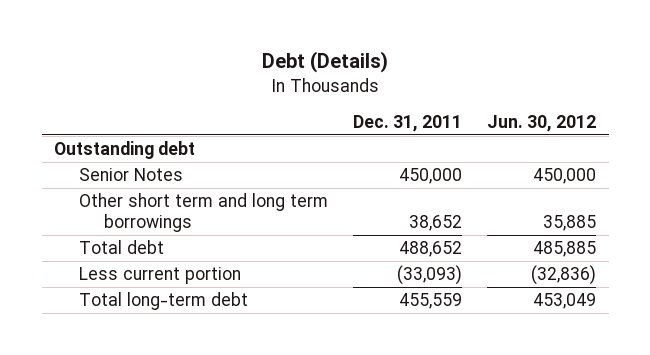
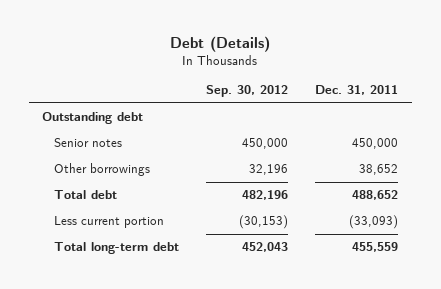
- | Dec. 31, 2011 | Jun. 30, 2012
+ | Sep. 30, 2012 | Dec. 31, 2011
- Senior Notes | 450,000 | 450,000
- Other short term and long term borrowings | 38,652 | 35,885
+ Senior notes | 450,000 | 450,000
+ Other borrowings | 32,196 | 38,652

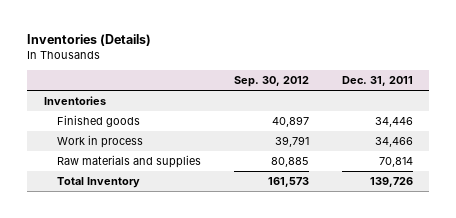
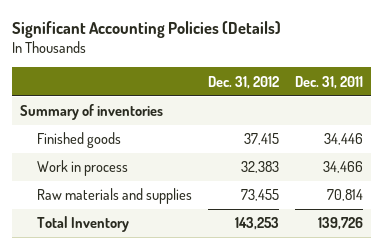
- Inventories (Details)
+ Significant Accounting Policies (Details)
- | Sep. 30, 2012 | Dec. 31, 2011
+ | Dec. 31, 2012 | Dec. 31, 2011
- Inventories
+ Summary of inventories

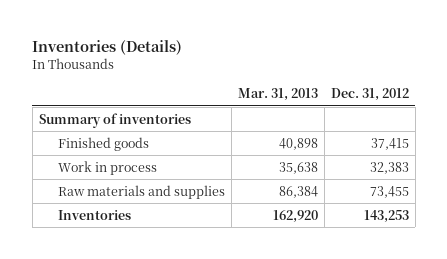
- Significant Accounting Policies (Details)
+ Inventories (Details)
- | Dec. 31, 2012 | Dec. 31, 2011
+ | Mar. 31, 2013 | Dec. 31, 2012
- Total Inventory | 143,253 | 139,726
+ Inventories | 162,920 | 143,253

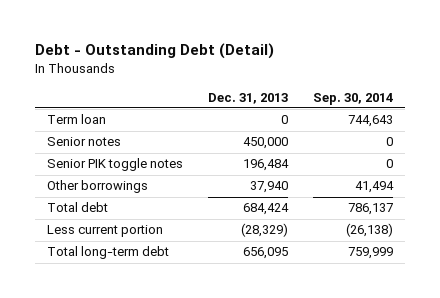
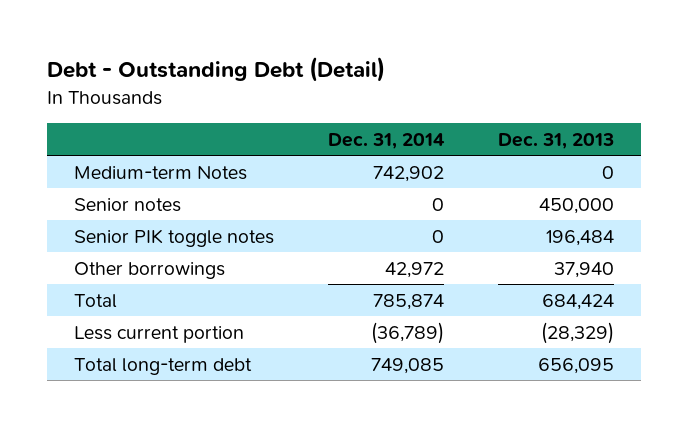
- | Dec. 31, 2013 | Sep. 30, 2014
+ | Dec. 31, 2014 | Dec. 31, 2013
- Term loan | 0 | 744,643
+ Medium-term Notes | 742,902 | 0
- Total debt | 684,424 | 786,137
+ Total | 785,874 | 684,424

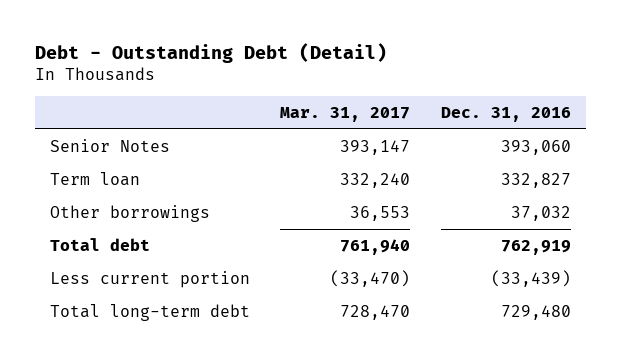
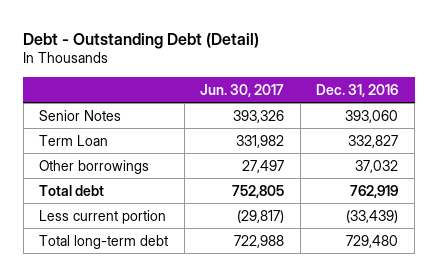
- | Mar. 31, 2017 | Dec. 31, 2016
+ | Jun. 30, 2017 | Dec. 31, 2016
- Term loan | 332,240 | 332,827
+ Term Loan | 331,982 | 332,827

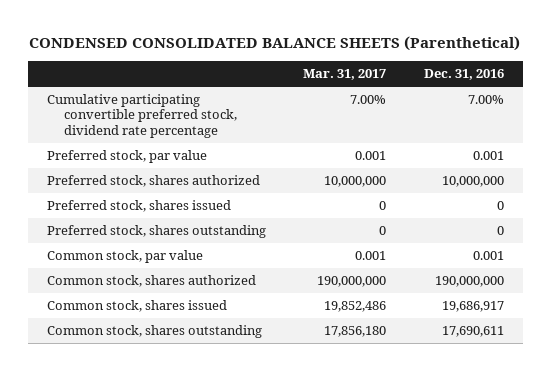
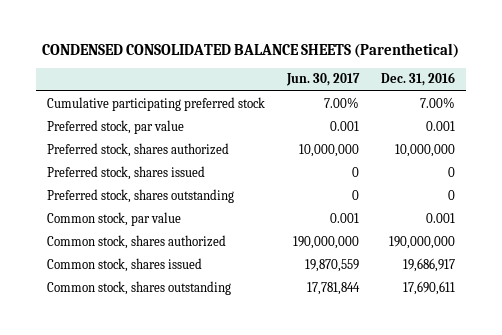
- | Mar. 31, 2017 | Dec. 31, 2016
+ | Jun. 30, 2017 | Dec. 31, 2016
- Cumulative participating convertible preferred stock, dividend rate percentage | 7.00% | 7.00%
+ Cumulative participating preferred stock | 7.00% | 7.00%

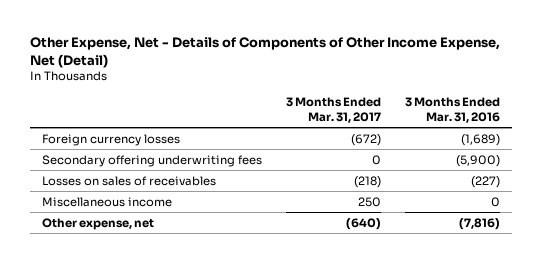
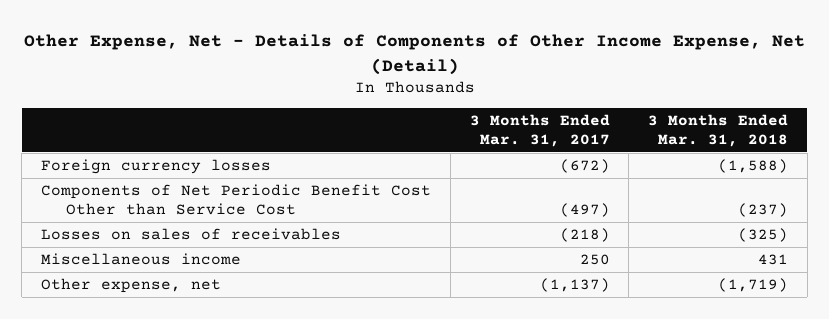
- | 3 Months Ended Mar. 31, 2017 | 3 Months Ended Mar. 31, 2016
+ | 3 Months Ended Mar. 31, 2017 | 3 Months Ended Mar. 31, 2018
- Secondary offering underwriting fees | 0 | (5,900)
+ Components of Net Periodic Benefit Cost Other than Service Cost | (497) | (237)
- Other expense, net | (640) | (7,816)
+ Other expense, net | (1,137) | (1,719)

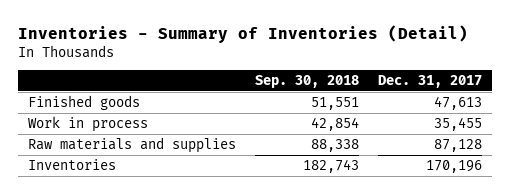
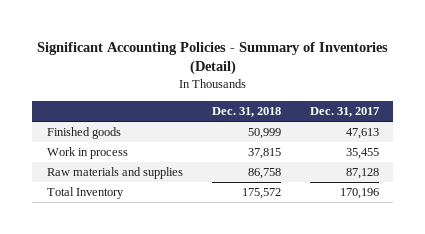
- Inventories - Summary of Inventories (Detail)
+ Significant Accounting Policies - Summary of Inventories (Detail)
- | Sep. 30, 2018 | Dec. 31, 2017
+ | Dec. 31, 2018 | Dec. 31, 2017
- Inventories | 182,743 | 170,196
+ Total Inventory | 175,572 | 170,196

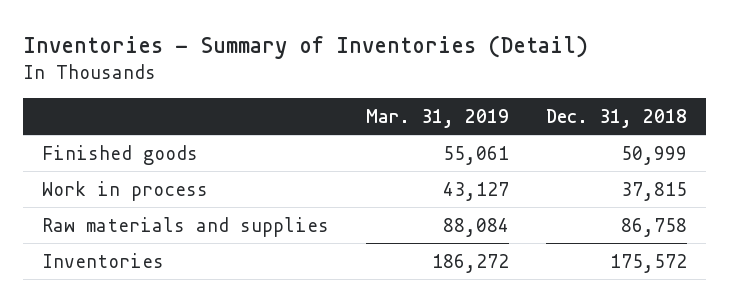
- Significant Accounting Policies - Summary of Inventories (Detail)
+ Inventories - Summary of Inventories (Detail)
- | Dec. 31, 2018 | Dec. 31, 2017
+ | Mar. 31, 2019 | Dec. 31, 2018
- Total Inventory | 175,572 | 170,196
+ Inventories | 186,272 | 175,572

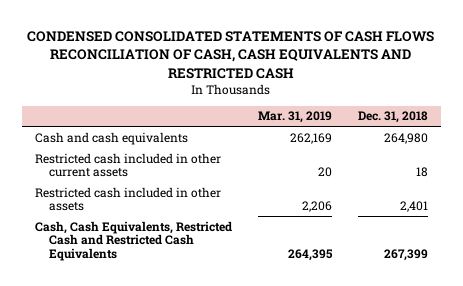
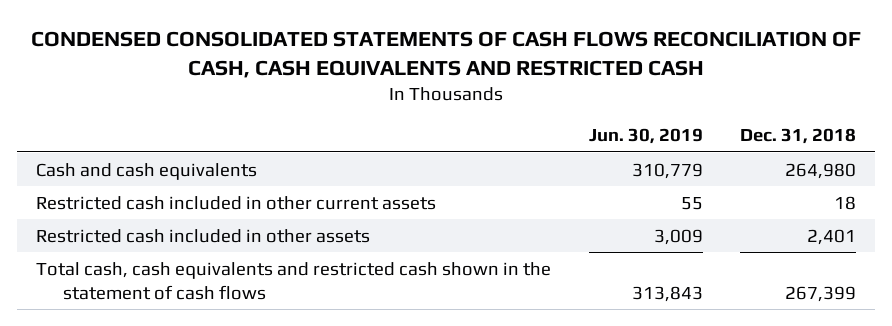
- | Mar. 31, 2019 | Dec. 31, 2018
+ | Jun. 30, 2019 | Dec. 31, 2018
- Cash, Cash Equivalents, Restricted Cash and Restricted Cash Equivalents | 264,395 | 267,399
+ Total cash, cash equivalents and restricted cash shown in the statement of cash flows | 313,843 | 267,399

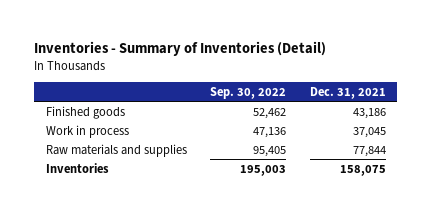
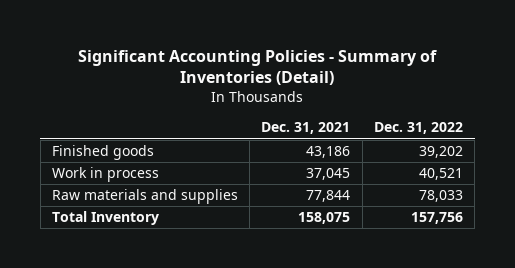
- Inventories - Summary of Inventories (Detail)
+ Significant Accounting Policies - Summary of Inventories (Detail)
- | Sep. 30, 2022 | Dec. 31, 2021
+ | Dec. 31, 2021 | Dec. 31, 2022
- Inventories | 195,003 | 158,075
+ Total Inventory | 158,075 | 157,756

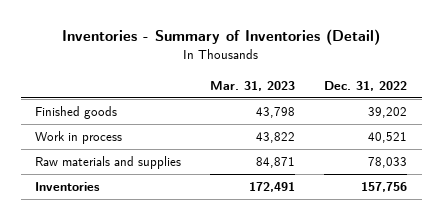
- Significant Accounting Policies - Summary of Inventories (Detail)
+ Inventories - Summary of Inventories (Detail)
- | Dec. 31, 2021 | Dec. 31, 2022
+ | Mar. 31, 2023 | Dec. 31, 2022
- Total Inventory | 158,075 | 157,756
+ Inventories | 172,491 | 157,756

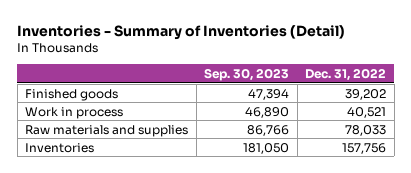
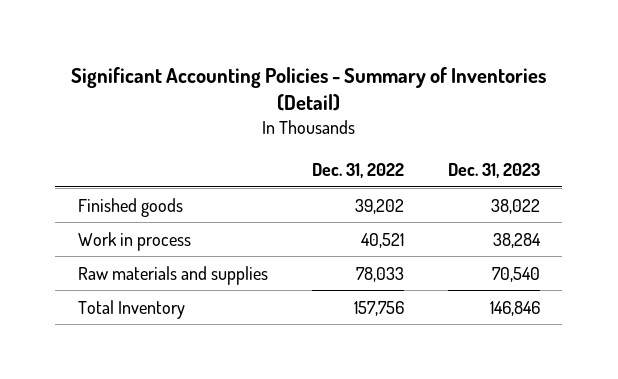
- Inventories - Summary of Inventories (Detail)
+ Significant Accounting Policies - Summary of Inventories (Detail)
- | Sep. 30, 2023 | Dec. 31, 2022
+ | Dec. 31, 2022 | Dec. 31, 2023
- Inventories | 181,050 | 157,756
+ Total Inventory | 157,756 | 146,846

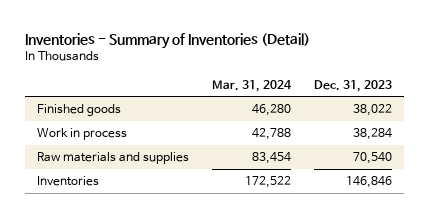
- Significant Accounting Policies - Summary of Inventories (Detail)
+ Inventories - Summary of Inventories (Detail)
- | Dec. 31, 2022 | Dec. 31, 2023
+ | Mar. 31, 2024 | Dec. 31, 2023
- Total Inventory | 157,756 | 146,846
+ Inventories | 172,522 | 146,846

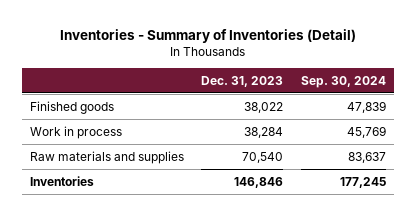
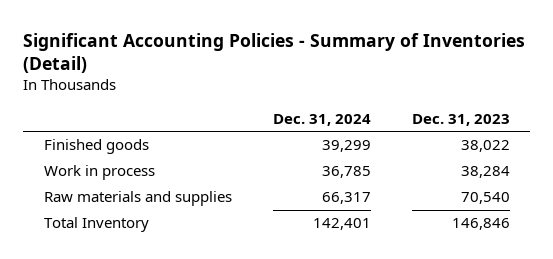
- Inventories - Summary of Inventories (Detail)
+ Significant Accounting Policies - Summary of Inventories (Detail)
- | Dec. 31, 2023 | Sep. 30, 2024
+ | Dec. 31, 2024 | Dec. 31, 2023
- Inventories | 146,846 | 177,245
+ Total Inventory | 142,401 | 146,846

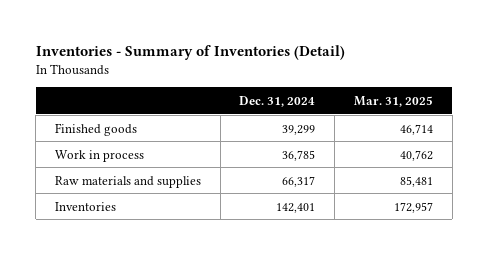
- Significant Accounting Policies - Summary of Inventories (Detail)
+ Inventories - Summary of Inventories (Detail)
- | Dec. 31, 2024 | Dec. 31, 2023
+ | Dec. 31, 2024 | Mar. 31, 2025
- Total Inventory | 142,401 | 146,846
+ Inventories | 142,401 | 172,957

